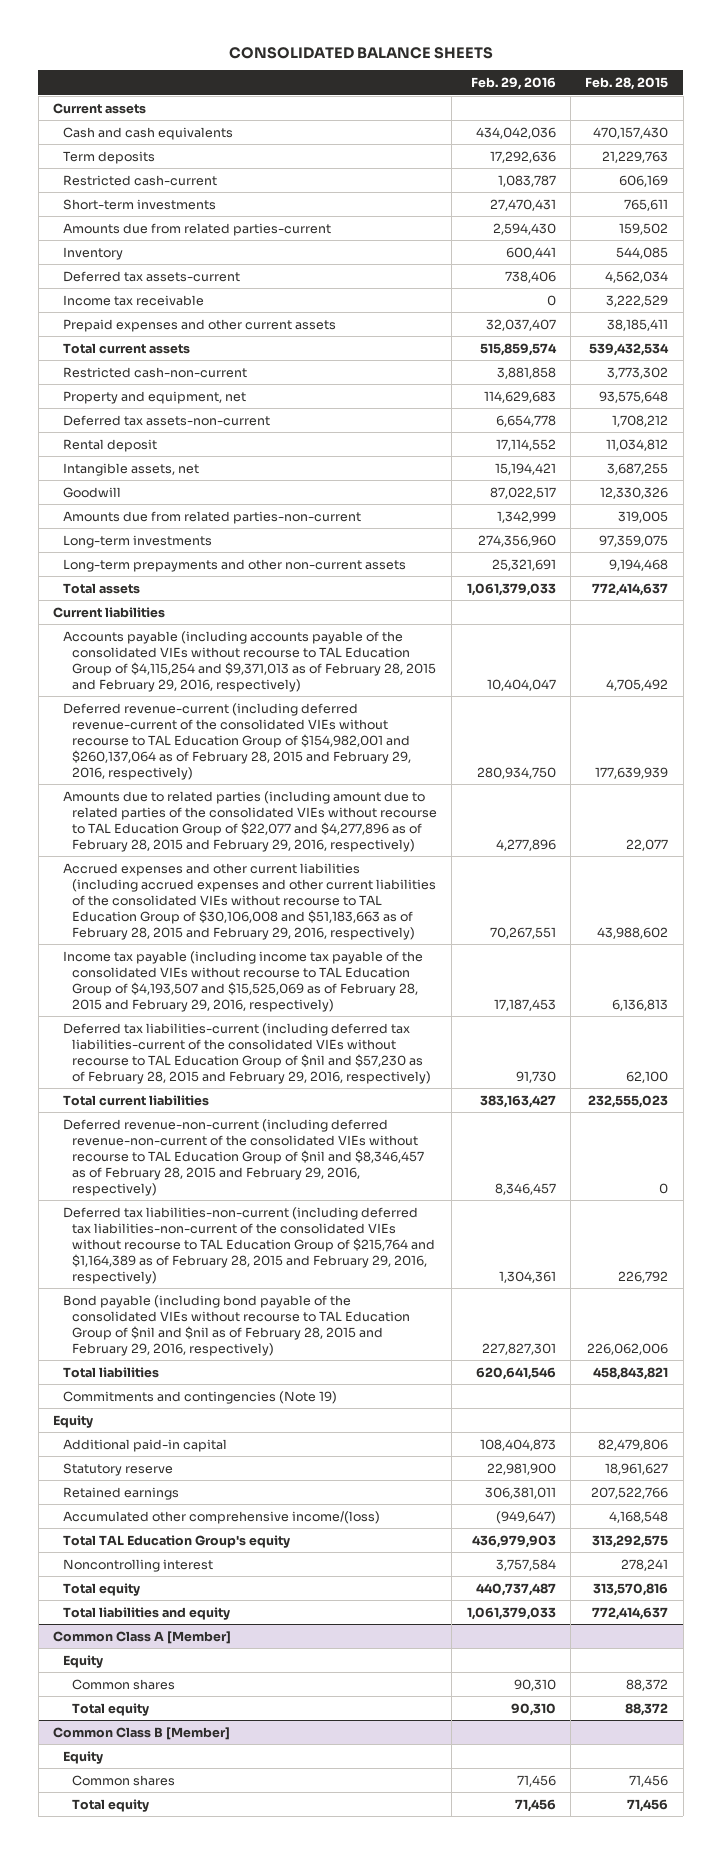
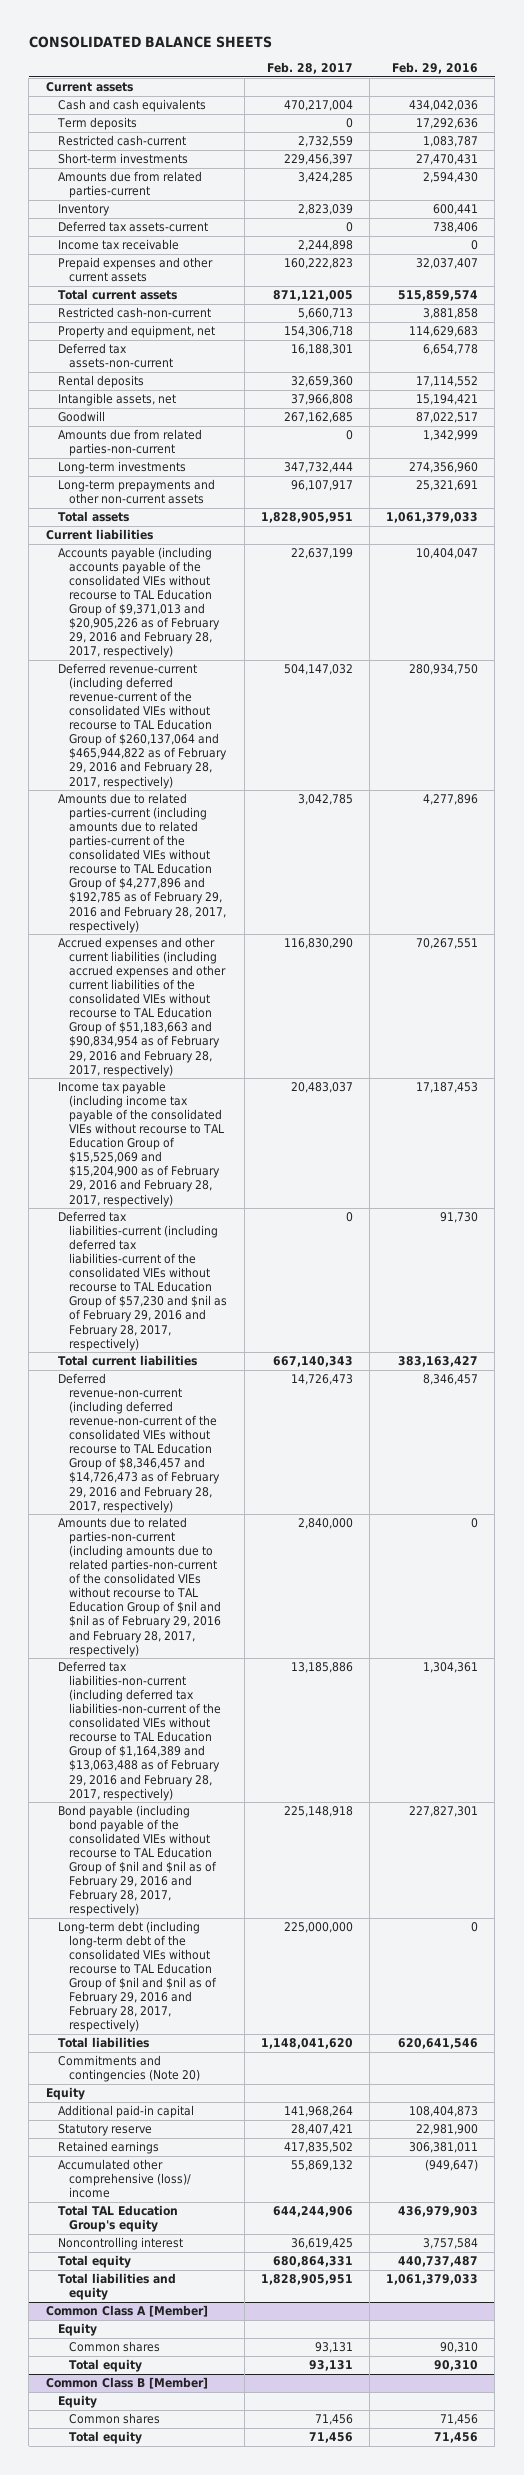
- | Feb. 29, 2016 | Feb. 28, 2015
+ | Feb. 28, 2017 | Feb. 29, 2016
- Rental deposit | 17,114,552 | 11,034,812
+ Rental deposits | 32,659,360 | 17,114,552
- Accounts payable (including accounts payable of the consolidated VIEs without recourse to TAL Education Group of $4,115,254 and $9,371,013 as of February 28, 2015 and February 29, 2016, respectively) | 10,404,047 | 4,705,492
- Deferred revenue-current (including deferred revenue-current of the consolidated VIEs without recourse to TAL Education Group of $154,982,001 and $260,137,064 as of February 28, 2015 and February 29, 2016, respectively) | 280,934,750 | 177,639,939
- Amounts due to related parties (including amount due to related parties of the consolidated VIEs without recourse to TAL Education Group of $22,077 and $4,277,896 as of February 28, 2015 and February 29, 2016, respectively) | 4,277,896 | 22,077
- Accrued expenses and other current liabilities (including accrued expenses and other current liabilities of the consolidated VIEs without recourse to TAL Education Group of $30,106,008 and $51,183,663 as of February 28, 2015 and February 29, 2016, respectively) | 70,267,551 | 43,988,602
- Income tax payable (including income tax payable of the consolidated VIEs without recourse to TAL Education Group of $4,193,507 and $15,525,069 as of February 28, 2015 and February 29, 2016, respectively) | 17,187,453 | 6,136,813
- Deferred tax liabilities-current (including deferred tax liabilities-current of the consolidated VIEs without recourse to TAL Education Group of $nil and $57,230 as of February 28, 2015 and February 29, 2016, respectively) | 91,730 | 62,100
+ Accounts payable (including accounts payable of the consolidated VIEs without recourse to TAL Education Group of $9,371,013 and $20,905,226 as of February 29, 2016 and February 28, 2017, respectively) | 22,637,199 | 10,404,047
+ Deferred revenue-current (including deferred revenue-current of the consolidated VIEs without recourse to TAL Education Group of $260,137,064 and $465,944,822 as of February 29, 2016 and February 28, 2017, respectively) | 504,147,032 | 280,934,750
+ Amounts due to related parties-current (including amounts due to related parties-current of the consolidated VIEs without recourse to TAL Education Group of $4,277,896 and $192,785 as of February 29, 2016 and February 28, 2017, respectively) | 3,042,785 | 4,277,896
+ Accrued expenses and other current liabilities (including accrued expenses and other current liabilities of the consolidated VIEs without recourse to TAL Education Group of $51,183,663 and $90,834,954 as of February 29, 2016 and February 28, 2017, respectively) | 116,830,290 | 70,267,551
+ Income tax payable (including income tax payable of the consolidated VIEs without recourse to TAL Education Group of $15,525,069 and $15,204,900 as of February 29, 2016 and February 28, 2017, respectively) | 20,483,037 | 17,187,453
+ Deferred tax liabilities-current (including deferred tax liabilities-current of the consolidated VIEs without recourse to TAL Education Group of $57,230 and $nil as of February 29, 2016 and February 28, 2017, respectively) | 0 | 91,730
- Deferred revenue-non-current (including deferred revenue-non-current of the consolidated VIEs without recourse to TAL Education Group of $nil and $8,346,457 as of February 28, 2015 and February 29, 2016, respectively) | 8,346,457 | 0
- Deferred tax liabilities-non-current (including deferred tax liabilities-non-current of the consolidated VIEs without recourse to TAL Education Group of $215,764 and $1,164,389 as of February 28, 2015 and February 29, 2016, respectively) | 1,304,361 | 226,792
- Bond payable (including bond payable of the consolidated VIEs without recourse to TAL Education Group of $nil and $nil as of February 28, 2015 and February 29, 2016, respectively) | 227,827,301 | 226,062,006
+ Deferred revenue-non-current (including deferred revenue-non-current of the consolidated VIEs without recourse to TAL Education Group of $8,346,457 and $14,726,473 as of February 29, 2016 and February 28, 2017, respectively) | 14,726,473 | 8,346,457
+ Amounts due to related parties-non-current (including amounts due to related parties-non-current of the consolidated VIEs without recourse to TAL Education Group of $nil and $nil as of February 29, 2016 and February 28, 2017, respectively) | 2,840,000 | 0
+ Deferred tax liabilities-non-current (including deferred tax liabilities-non-current of the consolidated VIEs without recourse to TAL Education Group of $1,164,389 and $13,063,488 as of February 29, 2016 and February 28, 2017, respectively) | 13,185,886 | 1,304,361
+ Bond payable (including bond payable of the consolidated VIEs without recourse to TAL Education Group of $nil and $nil as of February 29, 2016 and February 28, 2017, respectively) | 225,148,918 | 227,827,301
+ Long-term debt (including long-term debt of the consolidated VIEs without recourse to TAL Education Group of $nil and $nil as of February 29, 2016 and February 28, 2017, respectively) | 225,000,000 | 0
- Commitments and contingencies (Note 19)
+ Commitments and contingencies (Note 20)
- Accumulated other comprehensive income/(loss) | (949,647) | 4,168,548
+ Accumulated other comprehensive (loss)/ income | 55,869,132 | (949,647)

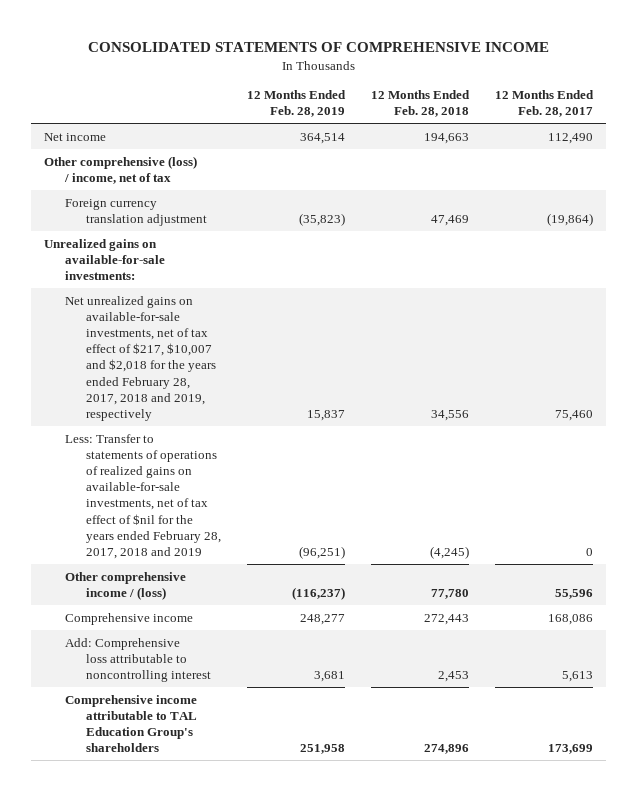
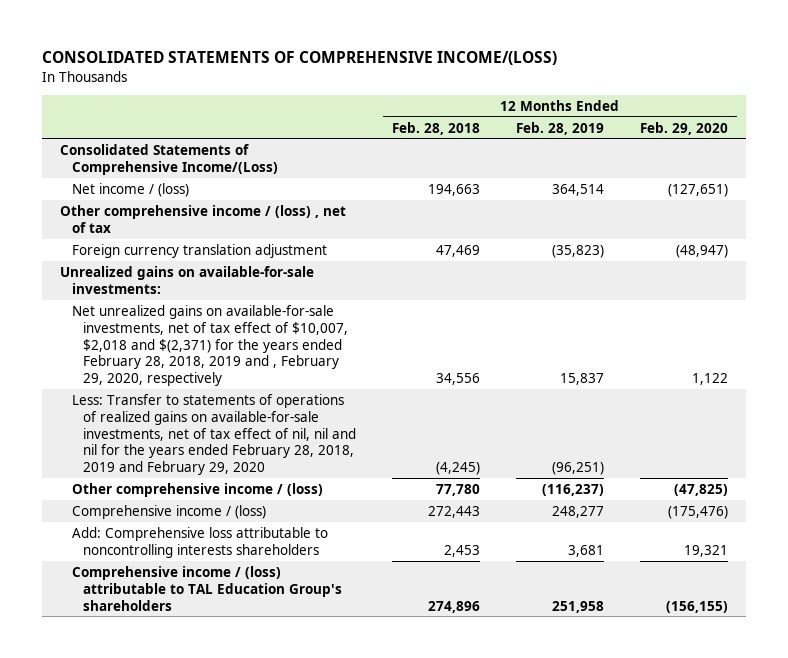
- CONSOLIDATED STATEMENTS OF COMPREHENSIVE INCOME
+ CONSOLIDATED STATEMENTS OF COMPREHENSIVE INCOME/(LOSS)
- | 12 Months Ended Feb. 28, 2019 | 12 Months Ended Feb. 28, 2018 | 12 Months Ended Feb. 28, 2017
+ | 12 Months Ended Feb. 28, 2018 | 12 Months Ended Feb. 28, 2019 | 12 Months Ended Feb. 29, 2020
- Net income | 364,514 | 194,663 | 112,490
- Other comprehensive (loss) / income, net of tax
+ Consolidated Statements of Comprehensive Income/(Loss)
+ Net income / (loss) | 194,663 | 364,514 | (127,651)
+ Other comprehensive income / (loss) , net of tax
- Net unrealized gains on available-for-sale investments, net of tax effect of $217, $10,007 and $2,018 for the years ended February 28, 2017, 2018 and 2019, respectively | 15,837 | 34,556 | 75,460
- Less: Transfer to statements of operations of realized gains on available-for-sale investments, net of tax effect of $nil for the years ended February 28, 2017, 2018 and 2019 | (96,251) | (4,245) | 0
+ Net unrealized gains on available-for-sale investments, net of tax effect of $10,007, $2,018 and $(2,371) for the years ended February 28, 2018, 2019 and , February 29, 2020, respectively | 34,556 | 15,837 | 1,122
+ Less: Transfer to statements of operations of realized gains on available-for-sale investments, net of tax effect of nil, nil and nil for the years ended February 28, 2018, 2019 and February 29, 2020 | (4,245) | (96,251) |
- Comprehensive income | 248,277 | 272,443 | 168,086
- Add: Comprehensive loss attributable to noncontrolling interest | 3,681 | 2,453 | 5,613
- Comprehensive income attributable to TAL Education Group's shareholders | 251,958 | 274,896 | 173,699
+ Comprehensive income / (loss) | 272,443 | 248,277 | (175,476)
+ Add: Comprehensive loss attributable to noncontrolling interests shareholders | 2,453 | 3,681 | 19,321
+ Comprehensive income / (loss) attributable to TAL Education Group's shareholders | 274,896 | 251,958 | (156,155)

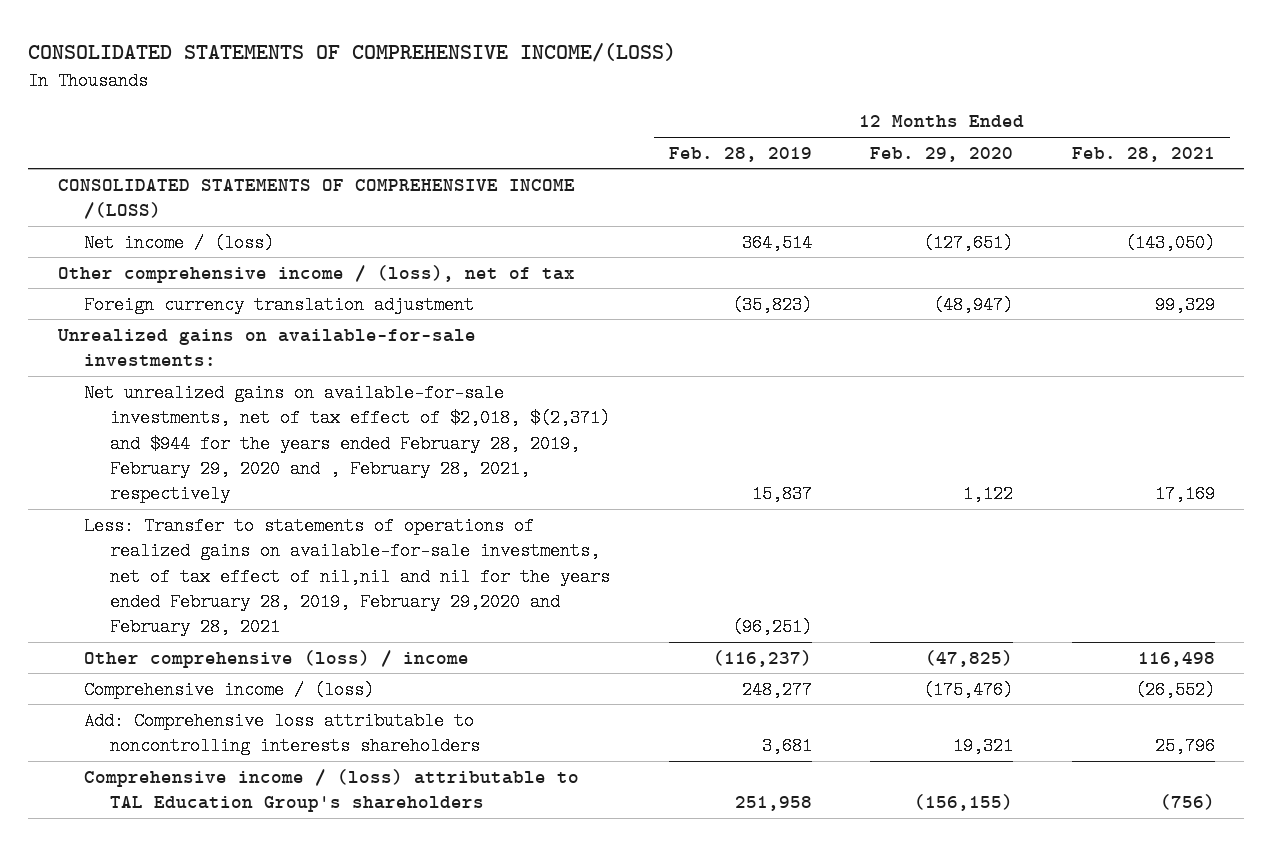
- | 12 Months Ended Feb. 28, 2018 | 12 Months Ended Feb. 28, 2019 | 12 Months Ended Feb. 29, 2020
+ | 12 Months Ended Feb. 28, 2019 | 12 Months Ended Feb. 29, 2020 | 12 Months Ended Feb. 28, 2021
- Consolidated Statements of Comprehensive Income/(Loss)
+ CONSOLIDATED STATEMENTS OF COMPREHENSIVE INCOME /(LOSS)
- Other comprehensive income / (loss) , net of tax
+ Other comprehensive income / (loss), net of tax
- Net unrealized gains on available-for-sale investments, net of tax effect of $10,007, $2,018 and $(2,371) for the years ended February 28, 2018, 2019 and , February 29, 2020, respectively | 34,556 | 15,837 | 1,122
- Less: Transfer to statements of operations of realized gains on available-for-sale investments, net of tax effect of nil, nil and nil for the years ended February 28, 2018, 2019 and February 29, 2020 | (4,245) | (96,251) |
- Other comprehensive income / (loss) | 77,780 | (116,237) | (47,825)
+ Net unrealized gains on available-for-sale investments, net of tax effect of $2,018, $(2,371) and $944 for the years ended February 28, 2019, February 29, 2020 and , February 28, 2021, respectively | 15,837 | 1,122 | 17,169
+ Less: Transfer to statements of operations of realized gains on available-for-sale investments, net of tax effect of nil,nil and nil for the years ended February 28, 2019, February 29,2020 and February 28, 2021 | (96,251) | |
+ Other comprehensive (loss) / income | (116,237) | (47,825) | 116,498

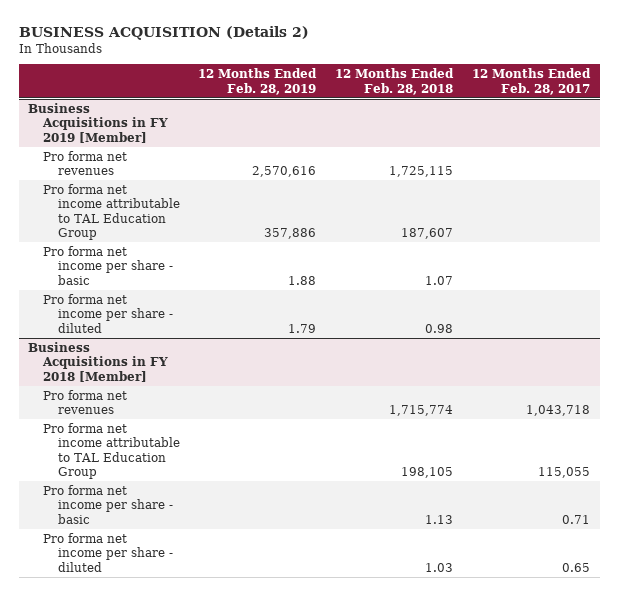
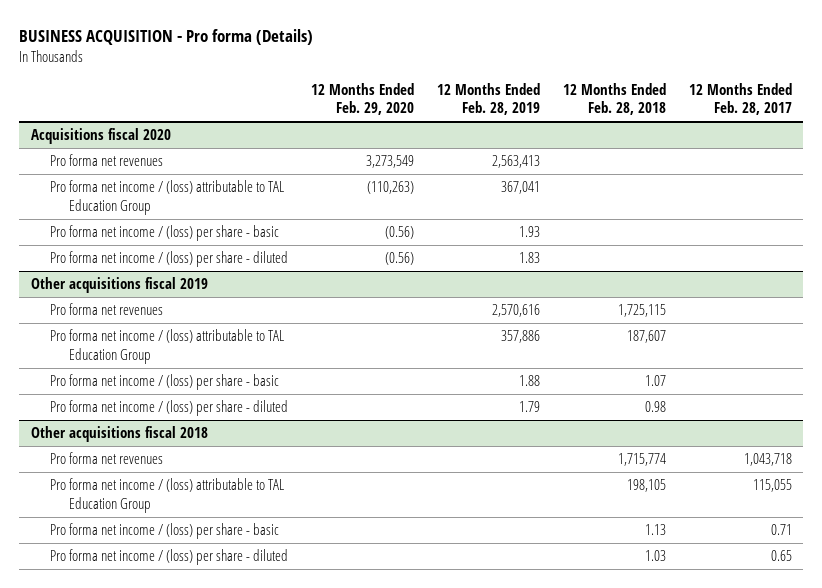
- BUSINESS ACQUISITION (Details 2)
+ BUSINESS ACQUISITION - Pro forma (Details)
- | 12 Months Ended Feb. 28, 2019 | 12 Months Ended Feb. 28, 2018 | 12 Months Ended Feb. 28, 2017
+ | 12 Months Ended Feb. 29, 2020 | 12 Months Ended Feb. 28, 2019 | 12 Months Ended Feb. 28, 2018 | 12 Months Ended Feb. 28, 2017
- Business Acquisitions in FY 2019 [Member]
+ Acquisitions fiscal 2020
+ Pro forma net revenues | 3,273,549 | 2,563,413 | |
+ Pro forma net income / (loss) attributable to TAL Education Group | (110,263) | 367,041 | |
+ Pro forma net income / (loss) per share - basic | (0.56) | 1.93 | |
+ Pro forma net income / (loss) per share - diluted | (0.56) | 1.83 | |
+ Other acquisitions fiscal 2019
- Pro forma net income attributable to TAL Education Group | 357,886 | 187,607 |
- Pro forma net income per share - basic | 1.88 | 1.07 |
- Pro forma net income per share - diluted | 1.79 | 0.98 |
- Business Acquisitions in FY 2018 [Member]
+ Pro forma net income / (loss) attributable to TAL Education Group | | 357,886 | 187,607 |
+ Pro forma net income / (loss) per share - basic | | 1.88 | 1.07 |
+ Pro forma net income / (loss) per share - diluted | | 1.79 | 0.98 |
+ Other acquisitions fiscal 2018
- Pro forma net income attributable to TAL Education Group | | 198,105 | 115,055
- Pro forma net income per share - basic | | 1.13 | 0.71
- Pro forma net income per share - diluted | | 1.03 | 0.65
+ Pro forma net income / (loss) attributable to TAL Education Group | | | 198,105 | 115,055
+ Pro forma net income / (loss) per share - basic | | | 1.13 | 0.71
+ Pro forma net income / (loss) per share - diluted | | | 1.03 | 0.65

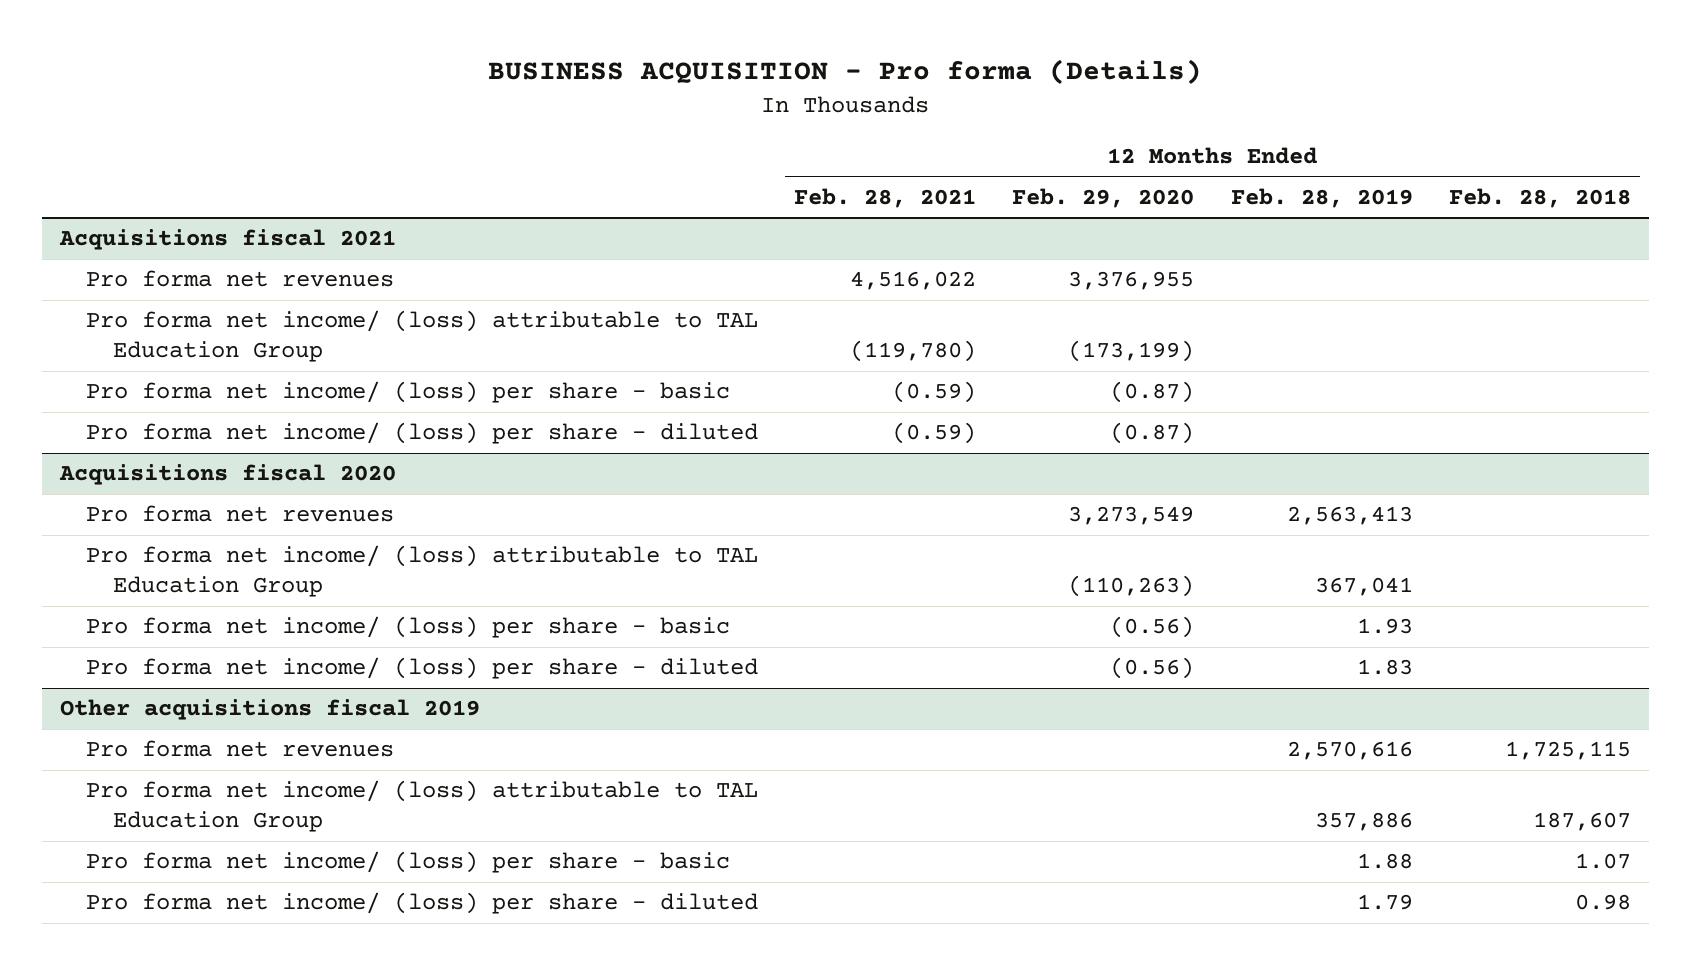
- | 12 Months Ended Feb. 29, 2020 | 12 Months Ended Feb. 28, 2019 | 12 Months Ended Feb. 28, 2018 | 12 Months Ended Feb. 28, 2017
+ | 12 Months Ended Feb. 28, 2021 | 12 Months Ended Feb. 29, 2020 | 12 Months Ended Feb. 28, 2019 | 12 Months Ended Feb. 28, 2018
+ Acquisitions fiscal 2021
+ Pro forma net revenues | 4,516,022 | 3,376,955 | |
+ Pro forma net income/ (loss) attributable to TAL Education Group | (119,780) | (173,199) | |
+ Pro forma net income/ (loss) per share - basic | (0.59) | (0.87) | |
+ Pro forma net income/ (loss) per share - diluted | (0.59) | (0.87) | |
@ Acquisitions fiscal 2020
- Pro forma net income / (loss) attributable to TAL Education Group | (110,263) | 367,041 | |
- Pro forma net income / (loss) per share - basic | (0.56) | 1.93 | |
- Pro forma net income / (loss) per share - diluted | (0.56) | 1.83 | |
+ Pro forma net income/ (loss) attributable to TAL Education Group | | (110,263) | 367,041 |
+ Pro forma net income/ (loss) per share - basic | | (0.56) | 1.93 |
+ Pro forma net income/ (loss) per share - diluted | | (0.56) | 1.83 |
@ Other acquisitions fiscal 2019
- Pro forma net income / (loss) attributable to TAL Education Group | | 357,886 | 187,607 |
- Pro forma net income / (loss) per share - basic | | 1.88 | 1.07 |
- Pro forma net income / (loss) per share - diluted | | 1.79 | 0.98 |
- Other acquisitions fiscal 2018
- Pro forma net revenues | | | 1,715,774 | 1,043,718
- Pro forma net income / (loss) attributable to TAL Education Group | | | 198,105 | 115,055
- Pro forma net income / (loss) per share - basic | | | 1.13 | 0.71
- Pro forma net income / (loss) per share - diluted | | | 1.03 | 0.65
@ Other acquisitions fiscal 2019
+ Pro forma net income/ (loss) attributable to TAL Education Group | | | 357,886 | 187,607
+ Pro forma net income/ (loss) per share - basic | | | 1.88 | 1.07
+ Pro forma net income/ (loss) per share - diluted | | | 1.79 | 0.98

